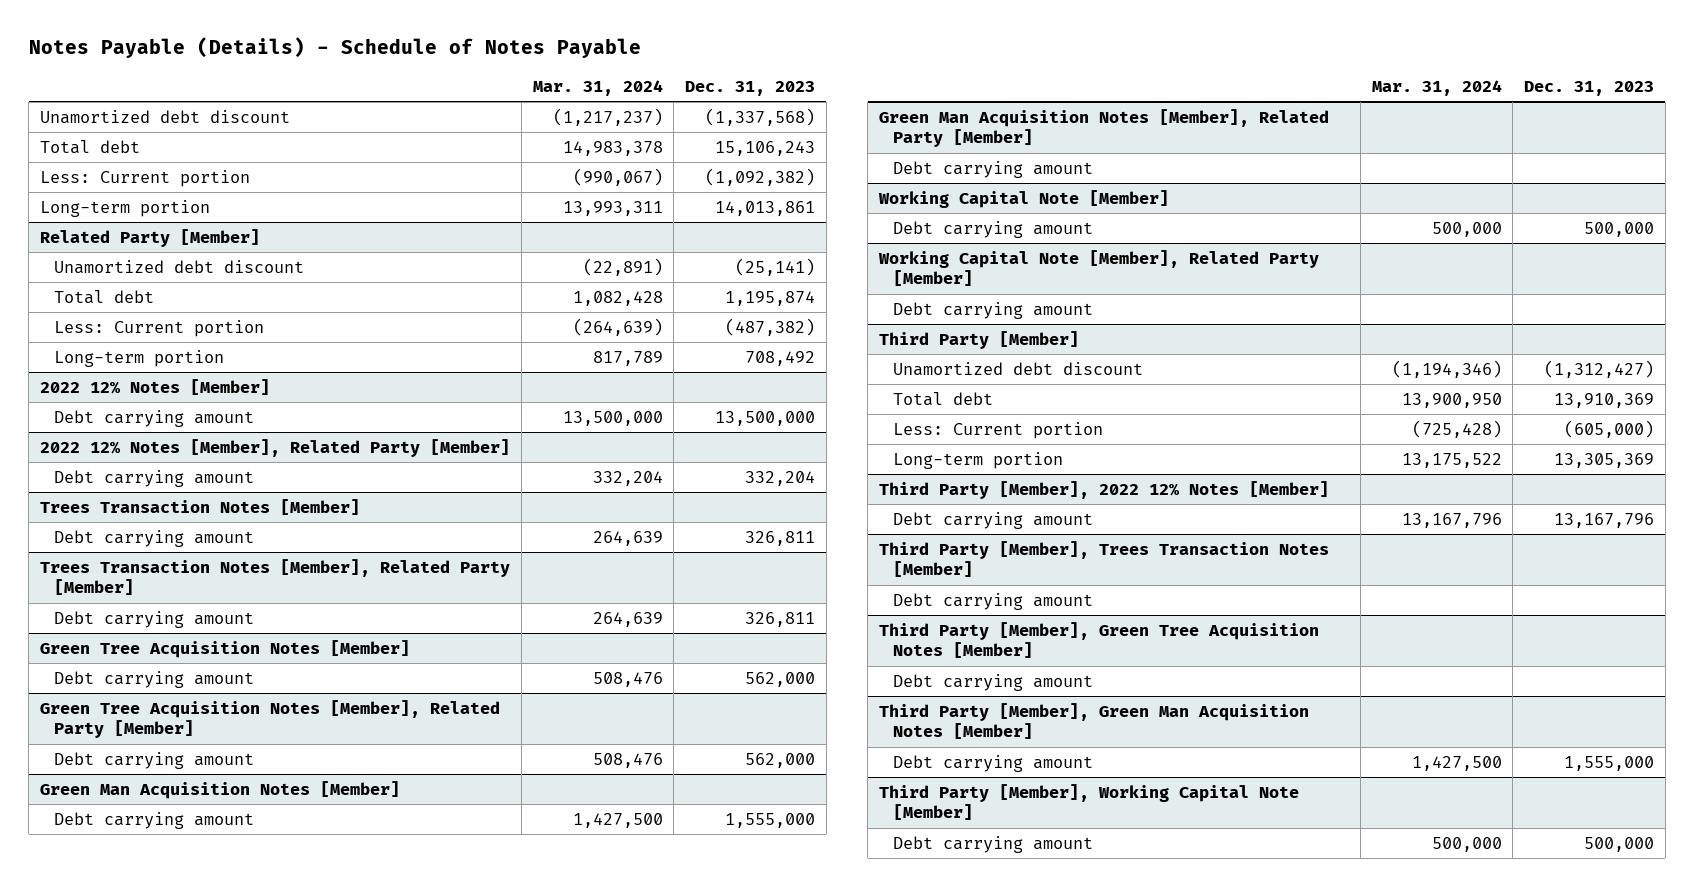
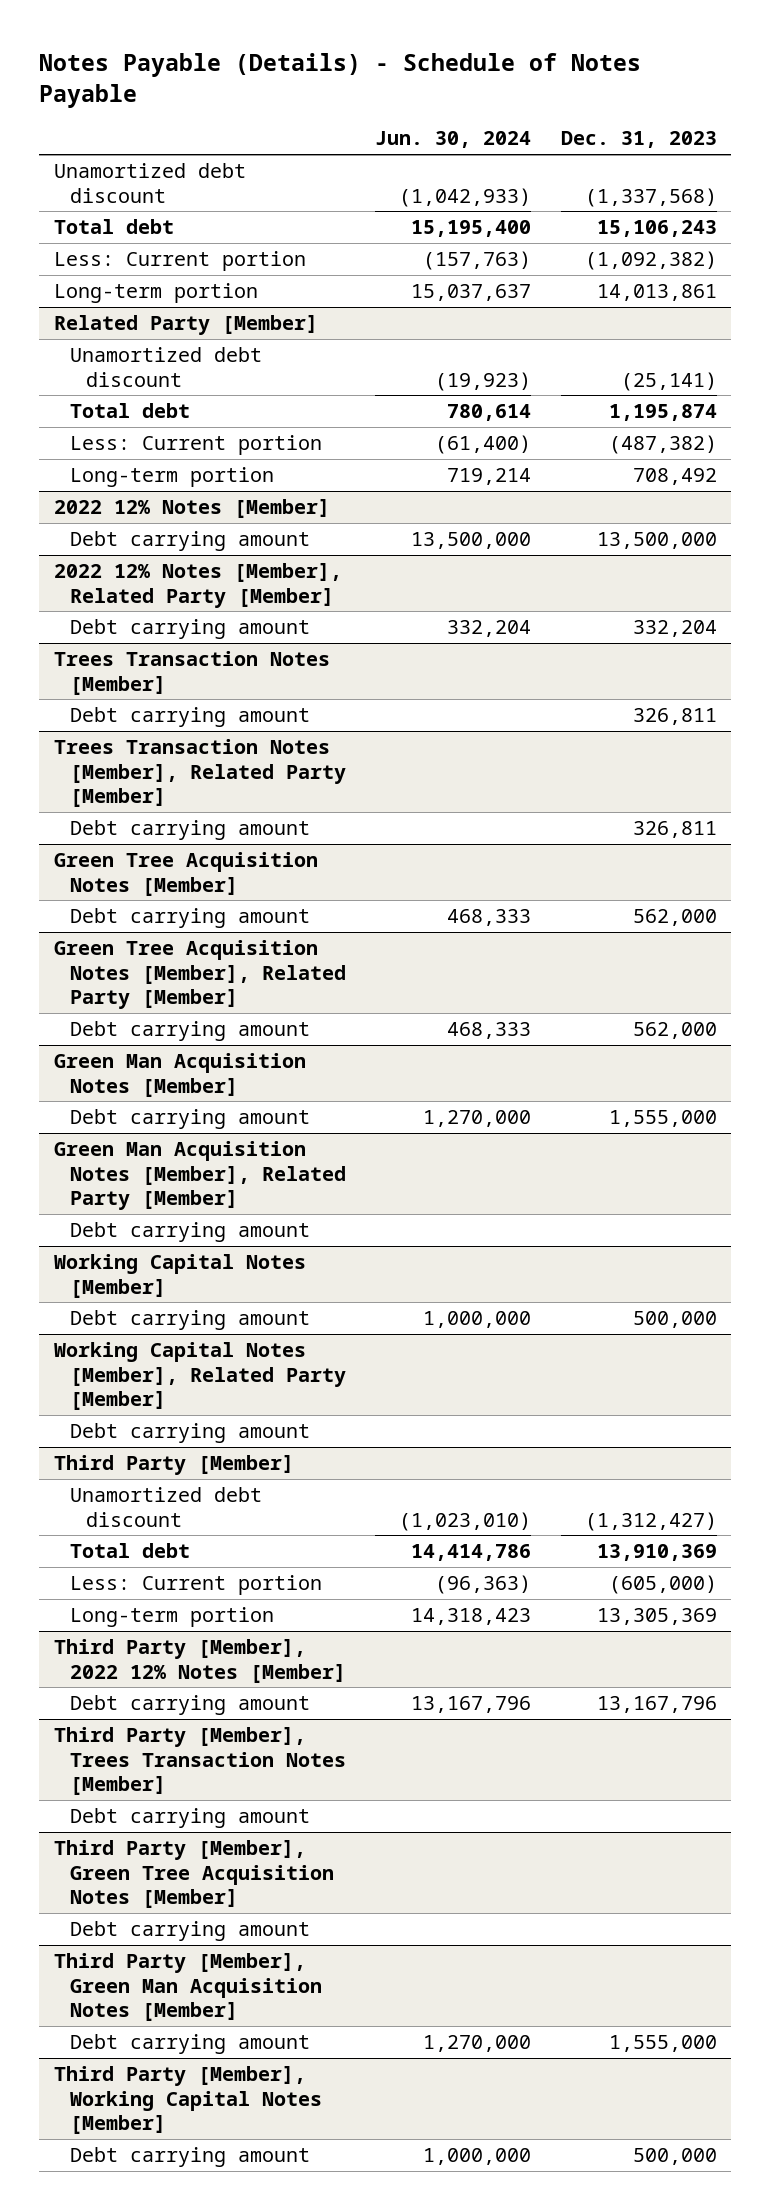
- | Mar. 31, 2024 | Dec. 31, 2023
+ | Jun. 30, 2024 | Dec. 31, 2023
- Working Capital Note [Member]
+ Working Capital Notes [Member]
- Working Capital Note [Member], Related Party [Member]
+ Working Capital Notes [Member], Related Party [Member]
- Third Party [Member], Working Capital Note [Member]
+ Third Party [Member], Working Capital Notes [Member]

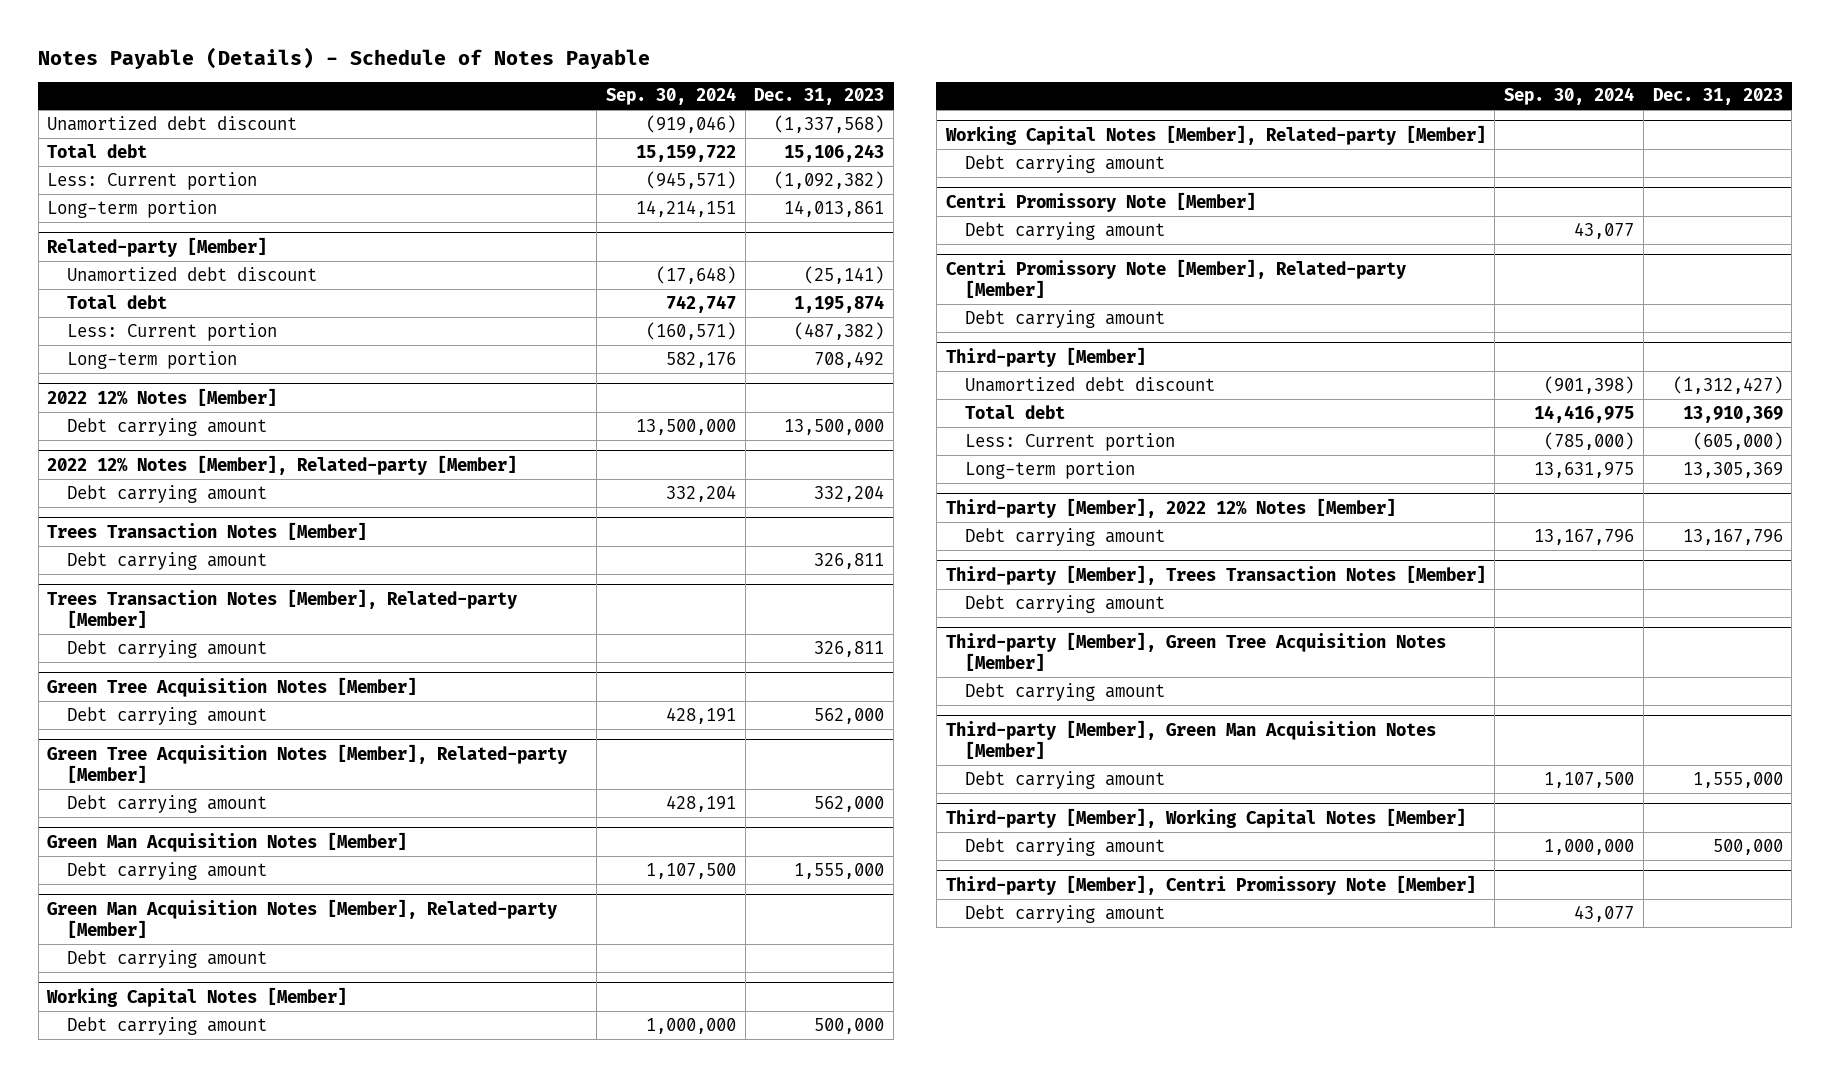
- | Jun. 30, 2024 | Dec. 31, 2023
+ | Sep. 30, 2024 | Dec. 31, 2023
- Related Party [Member]
+ Related-party [Member]
- 2022 12% Notes [Member], Related Party [Member]
+ 2022 12% Notes [Member], Related-party [Member]
- Trees Transaction Notes [Member], Related Party [Member]
+ Trees Transaction Notes [Member], Related-party [Member]
- Green Tree Acquisition Notes [Member], Related Party [Member]
+ Green Tree Acquisition Notes [Member], Related-party [Member]
- Green Man Acquisition Notes [Member], Related Party [Member]
+ Green Man Acquisition Notes [Member], Related-party [Member]
- Working Capital Notes [Member], Related Party [Member]
+ Working Capital Notes [Member], Related-party [Member]
- Third Party [Member]
+ Centri Promissory Note [Member]
+ Debt carrying amount | 43,077 |
+ Centri Promissory Note [Member], Related-party [Member]
+ Debt carrying amount
+ Third-party [Member]
- Third Party [Member], 2022 12% Notes [Member]
+ Third-party [Member], 2022 12% Notes [Member]
- Third Party [Member], Trees Transaction Notes [Member]
+ Third-party [Member], Trees Transaction Notes [Member]
- Third Party [Member], Green Tree Acquisition Notes [Member]
+ Third-party [Member], Green Tree Acquisition Notes [Member]
- Third Party [Member], Green Man Acquisition Notes [Member]
+ Third-party [Member], Green Man Acquisition Notes [Member]
- Third Party [Member], Working Capital Notes [Member]
+ Third-party [Member], Working Capital Notes [Member]
+ Third-party [Member], Centri Promissory Note [Member]
+ Debt carrying amount | 43,077 |

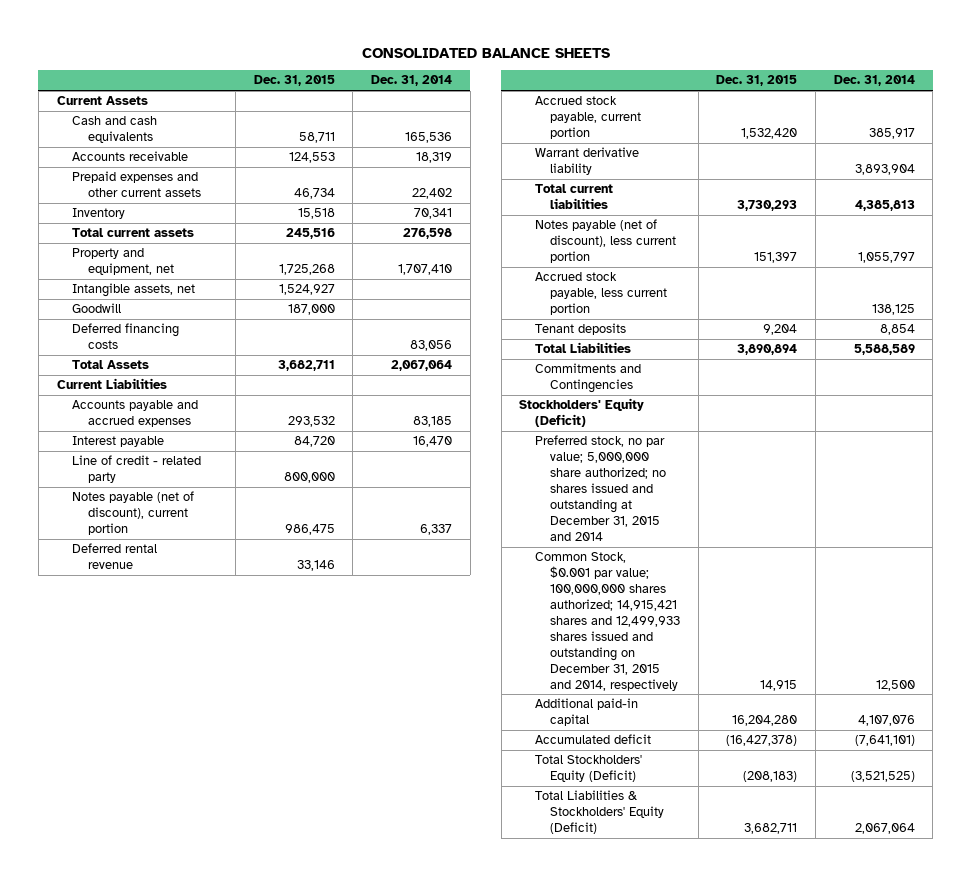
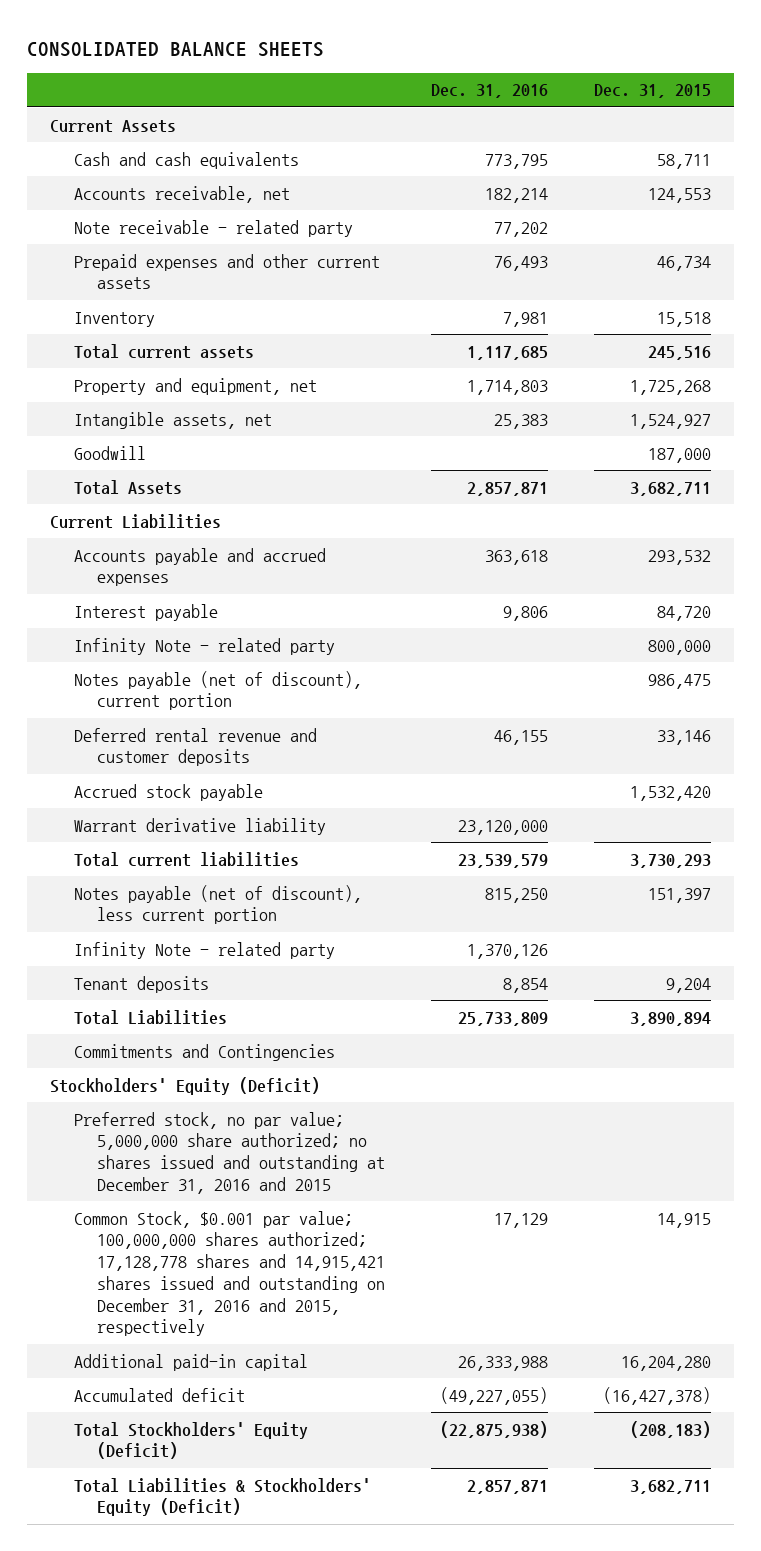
- | Dec. 31, 2015 | Dec. 31, 2014
+ | Dec. 31, 2016 | Dec. 31, 2015
- Accounts receivable | 124,553 | 18,319
+ Accounts receivable, net | 182,214 | 124,553
+ Note receivable - related party | 77,202 |
- Deferred financing costs | | 83,056
- Line of credit - related party | 800,000 |
+ Infinity Note - related party | | 800,000
- Deferred rental revenue | 33,146 |
- Accrued stock payable, current portion | 1,532,420 | 385,917
+ Deferred rental revenue and customer deposits | 46,155 | 33,146
+ Accrued stock payable | | 1,532,420
- Accrued stock payable, less current portion | | 138,125
+ Infinity Note - related party | 1,370,126 |
- Preferred stock, no par value; 5,000,000 share authorized; no shares issued and outstanding at December 31, 2015 and 2014
- Common Stock, $0.001 par value; 100,000,000 shares authorized; 14,915,421 shares and 12,499,933 shares issued and outstanding on December 31, 2015 and 2014, respectively | 14,915 | 12,500
+ Preferred stock, no par value; 5,000,000 share authorized; no shares issued and outstanding at December 31, 2016 and 2015
+ Common Stock, $0.001 par value; 100,000,000 shares authorized; 17,128,778 shares and 14,915,421 shares issued and outstanding on December 31, 2016 and 2015, respectively | 17,129 | 14,915

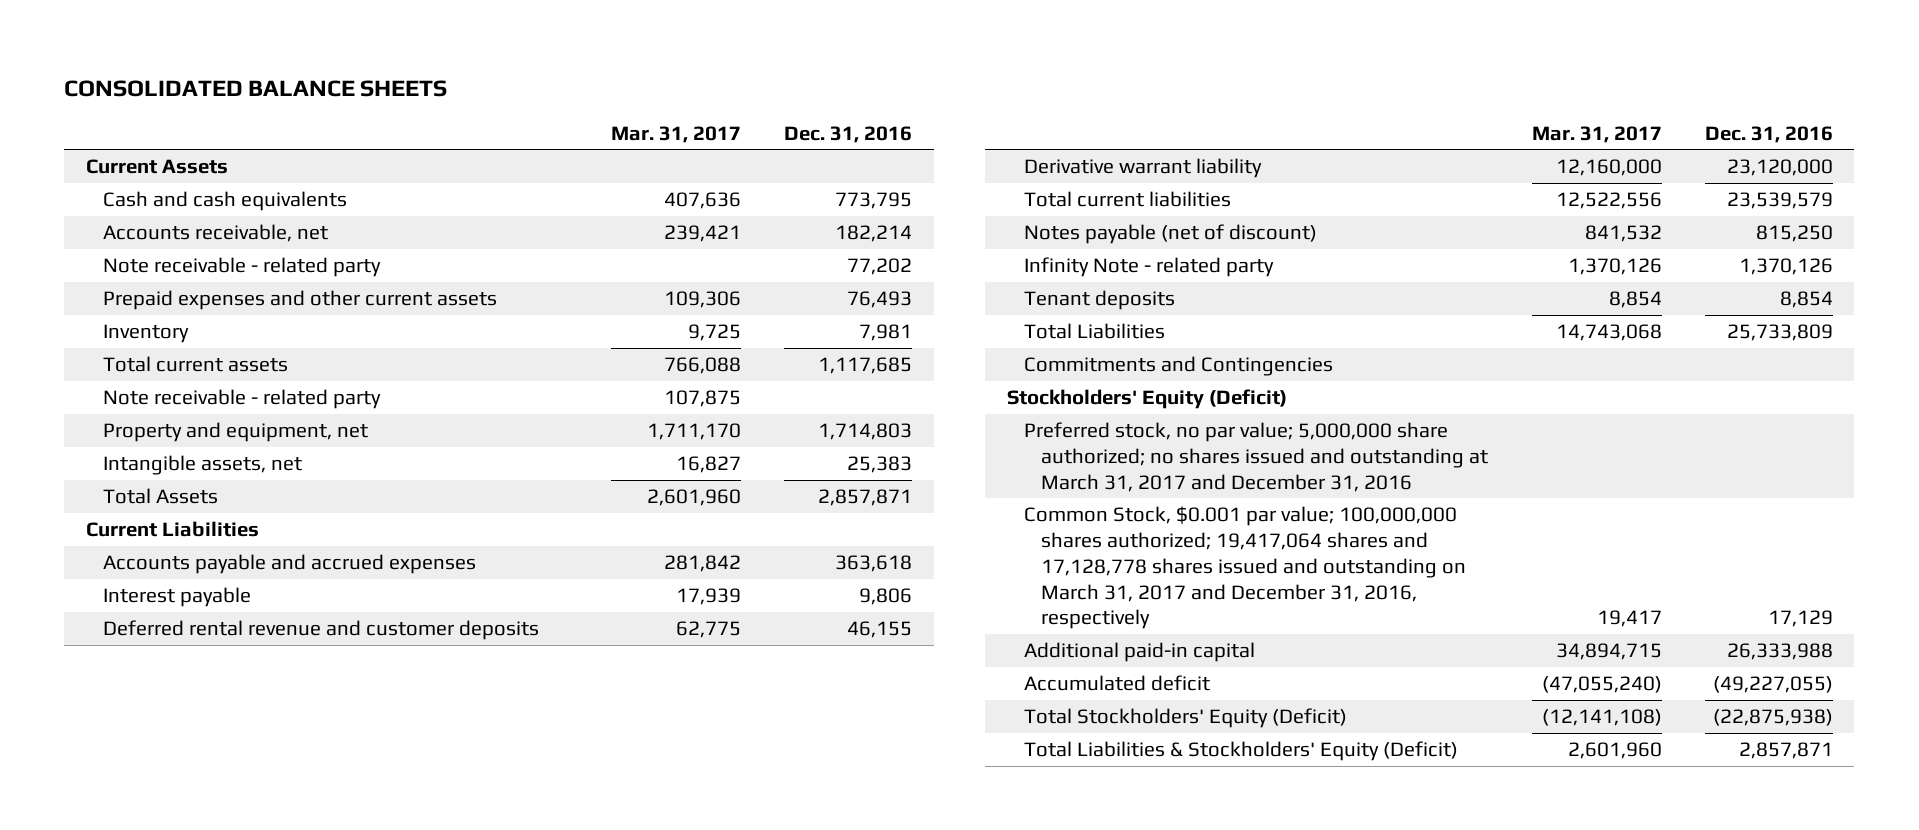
- | Dec. 31, 2016 | Dec. 31, 2015
+ | Mar. 31, 2017 | Dec. 31, 2016
+ Note receivable - related party | 107,875 |
- Goodwill | | 187,000
- Infinity Note - related party | | 800,000
- Notes payable (net of discount), current portion | | 986,475
- Accrued stock payable | | 1,532,420
- Warrant derivative liability | 23,120,000 |
+ Derivative warrant liability | 12,160,000 | 23,120,000
- Notes payable (net of discount), less current portion | 815,250 | 151,397
+ Notes payable (net of discount) | 841,532 | 815,250
- Preferred stock, no par value; 5,000,000 share authorized; no shares issued and outstanding at December 31, 2016 and 2015
- Common Stock, $0.001 par value; 100,000,000 shares authorized; 17,128,778 shares and 14,915,421 shares issued and outstanding on December 31, 2016 and 2015, respectively | 17,129 | 14,915
+ Preferred stock, no par value; 5,000,000 share authorized; no shares issued and outstanding at March 31, 2017 and December 31, 2016
+ Common Stock, $0.001 par value; 100,000,000 shares authorized; 19,417,064 shares and 17,128,778 shares issued and outstanding on March 31, 2017 and December 31, 2016, respectively | 19,417 | 17,129

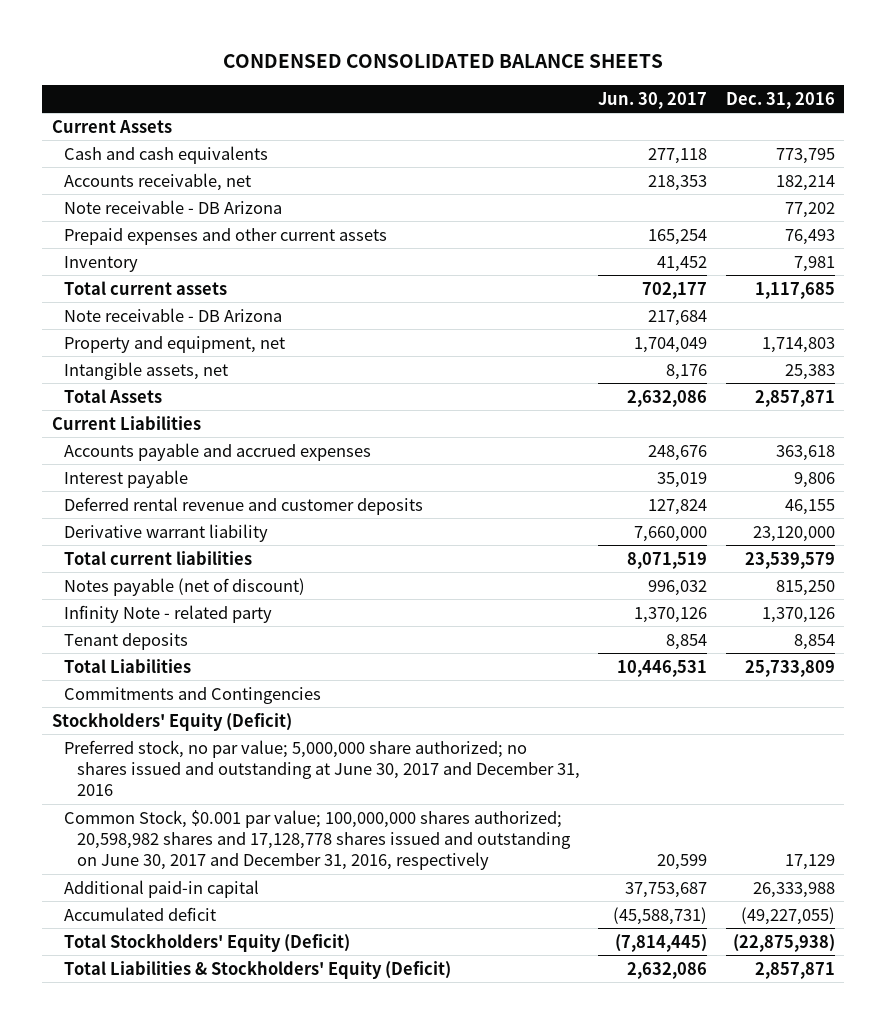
- CONSOLIDATED BALANCE SHEETS
+ CONDENSED CONSOLIDATED BALANCE SHEETS
- | Mar. 31, 2017 | Dec. 31, 2016
+ | Jun. 30, 2017 | Dec. 31, 2016
- Note receivable - related party | | 77,202
+ Note receivable - DB Arizona | | 77,202
- Note receivable - related party | 107,875 |
+ Note receivable - DB Arizona | 217,684 |
- Preferred stock, no par value; 5,000,000 share authorized; no shares issued and outstanding at March 31, 2017 and December 31, 2016
- Common Stock, $0.001 par value; 100,000,000 shares authorized; 19,417,064 shares and 17,128,778 shares issued and outstanding on March 31, 2017 and December 31, 2016, respectively | 19,417 | 17,129
+ Preferred stock, no par value; 5,000,000 share authorized; no shares issued and outstanding at June 30, 2017 and December 31, 2016
+ Common Stock, $0.001 par value; 100,000,000 shares authorized; 20,598,982 shares and 17,128,778 shares issued and outstanding on June 30, 2017 and December 31, 2016, respectively | 20,599 | 17,129

